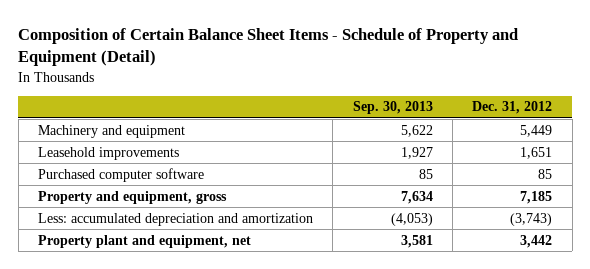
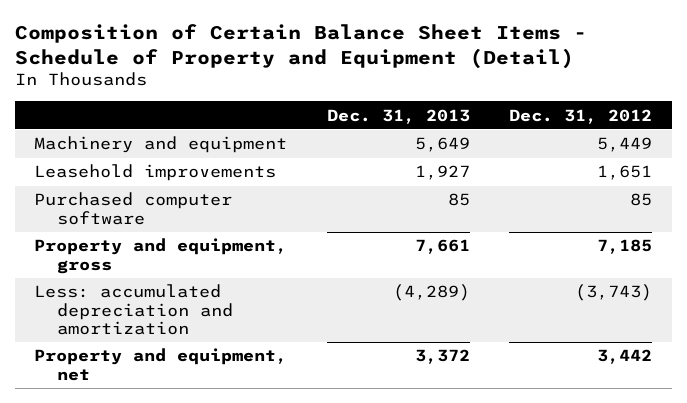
- | Sep. 30, 2013 | Dec. 31, 2012
+ | Dec. 31, 2013 | Dec. 31, 2012
- Property plant and equipment, net | 3,581 | 3,442
+ Property and equipment, net | 3,372 | 3,442

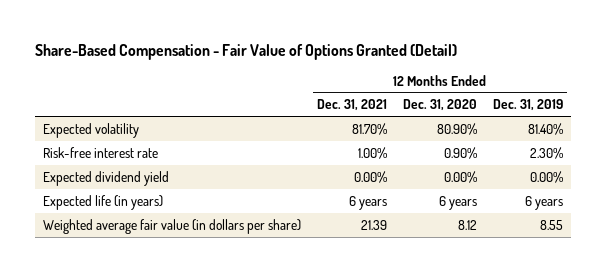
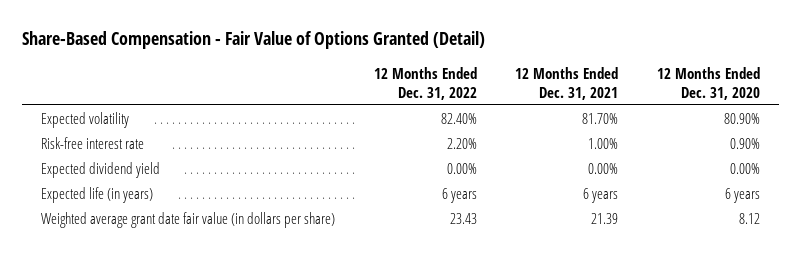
- | 12 Months Ended Dec. 31, 2021 | 12 Months Ended Dec. 31, 2020 | 12 Months Ended Dec. 31, 2019
+ | 12 Months Ended Dec. 31, 2022 | 12 Months Ended Dec. 31, 2021 | 12 Months Ended Dec. 31, 2020
- Weighted average fair value (in dollars per share) | 21.39 | 8.12 | 8.55
+ Weighted average grant date fair value (in dollars per share) | 23.43 | 21.39 | 8.12

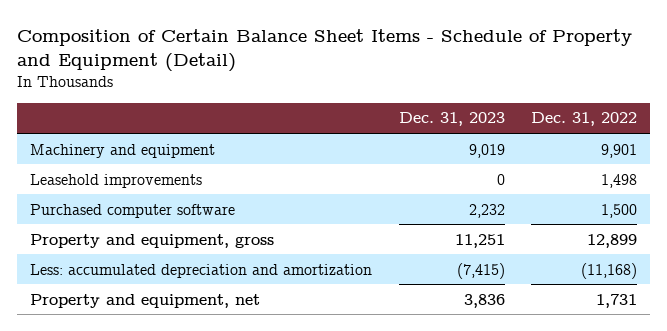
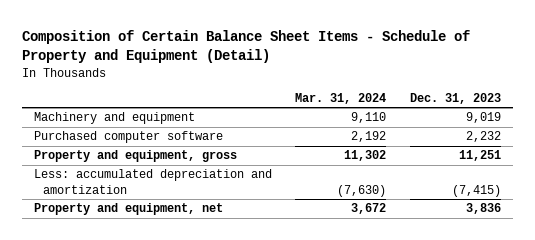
- | Dec. 31, 2023 | Dec. 31, 2022
+ | Mar. 31, 2024 | Dec. 31, 2023
- Leasehold improvements | 0 | 1,498

